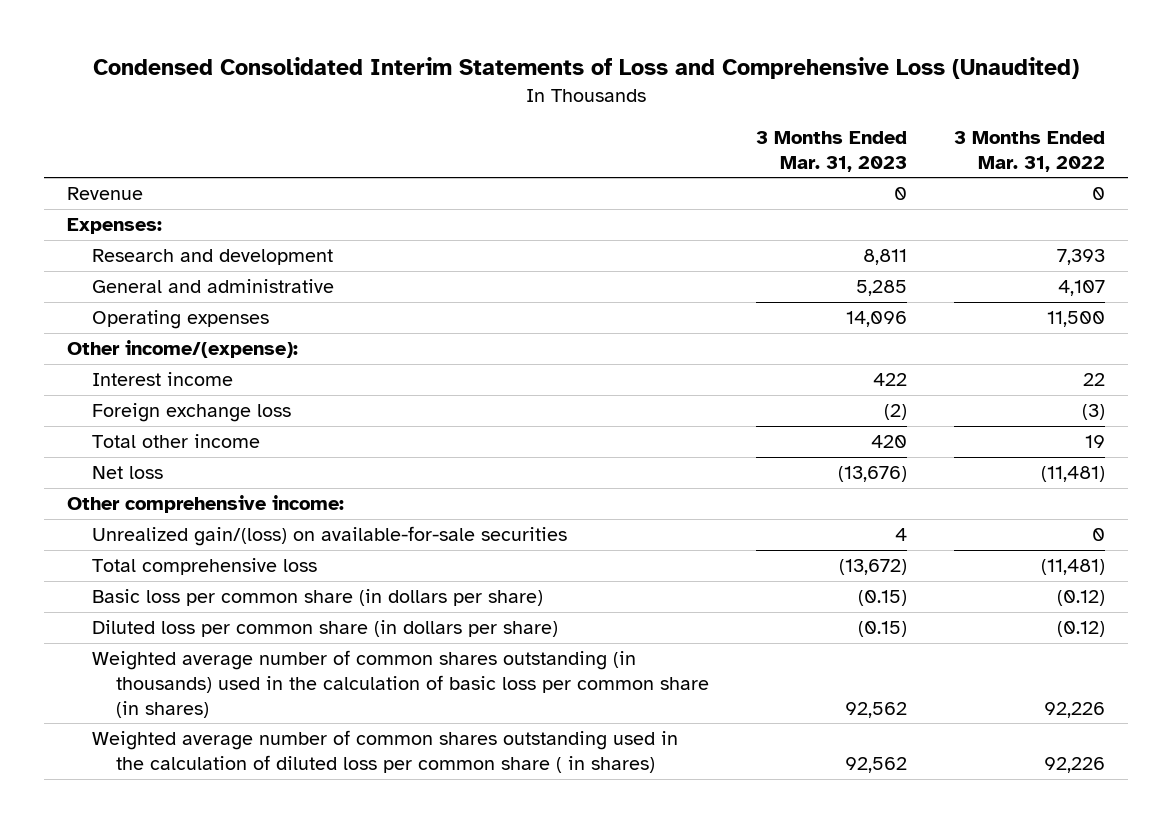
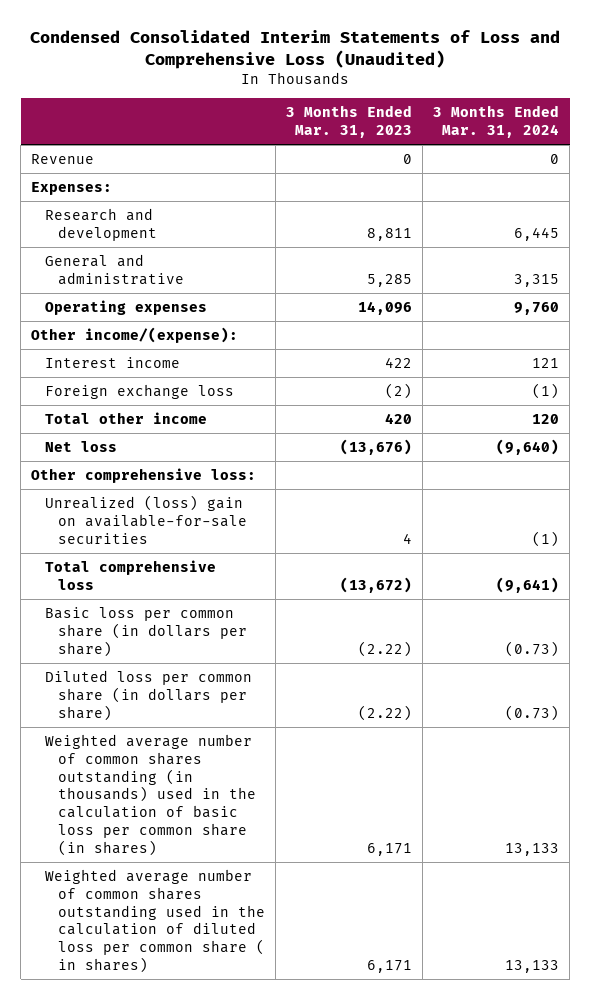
- | 3 Months Ended Mar. 31, 2023 | 3 Months Ended Mar. 31, 2022
+ | 3 Months Ended Mar. 31, 2023 | 3 Months Ended Mar. 31, 2024
- Other comprehensive income:
- Unrealized gain/(loss) on available-for-sale securities | 4 | 0
+ Other comprehensive loss:
+ Unrealized (loss) gain on available-for-sale securities | 4 | (1)
- Basic loss per common share (in dollars per share) | (0.15) | (0.12)
- Diluted loss per common share (in dollars per share) | (0.15) | (0.12)
- Weighted average number of common shares outstanding (in thousands) used in the calculation of basic loss per common share (in shares) | 92,562 | 92,226
- Weighted average number of common shares outstanding used in the calculation of diluted loss per common share ( in shares) | 92,562 | 92,226
+ Basic loss per common share (in dollars per share) | (2.22) | (0.73)
+ Diluted loss per common share (in dollars per share) | (2.22) | (0.73)
+ Weighted average number of common shares outstanding (in thousands) used in the calculation of basic loss per common share (in shares) | 6,171 | 13,133
+ Weighted average number of common shares outstanding used in the calculation of diluted loss per common share ( in shares) | 6,171 | 13,133

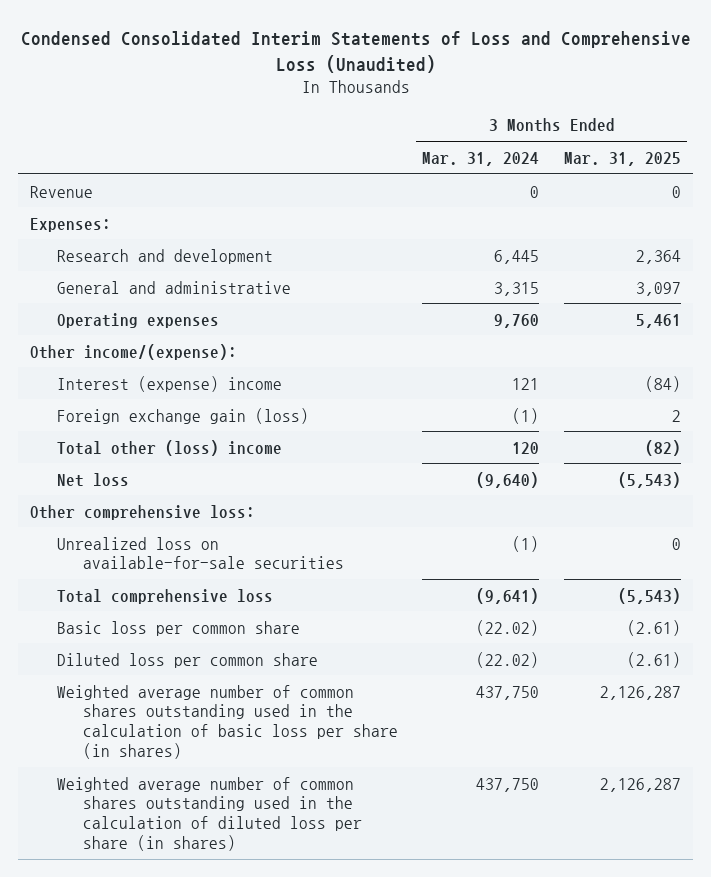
- | 3 Months Ended Mar. 31, 2023 | 3 Months Ended Mar. 31, 2024
+ | 3 Months Ended Mar. 31, 2024 | 3 Months Ended Mar. 31, 2025
- Interest income | 422 | 121
- Foreign exchange loss | (2) | (1)
- Total other income | 420 | 120
+ Interest (expense) income | 121 | (84)
+ Foreign exchange gain (loss) | (1) | 2
+ Total other (loss) income | 120 | (82)
- Unrealized (loss) gain on available-for-sale securities | 4 | (1)
+ Unrealized loss on available-for-sale securities | (1) | 0
- Basic loss per common share (in dollars per share) | (2.22) | (0.73)
- Diluted loss per common share (in dollars per share) | (2.22) | (0.73)
- Weighted average number of common shares outstanding (in thousands) used in the calculation of basic loss per common share (in shares) | 6,171 | 13,133
- Weighted average number of common shares outstanding used in the calculation of diluted loss per common share ( in shares) | 6,171 | 13,133
+ Basic loss per common share | (22.02) | (2.61)
+ Diluted loss per common share | (22.02) | (2.61)
+ Weighted average number of common shares outstanding used in the calculation of basic loss per share (in shares) | 437,750 | 2,126,287
+ Weighted average number of common shares outstanding used in the calculation of diluted loss per share (in shares) | 437,750 | 2,126,287

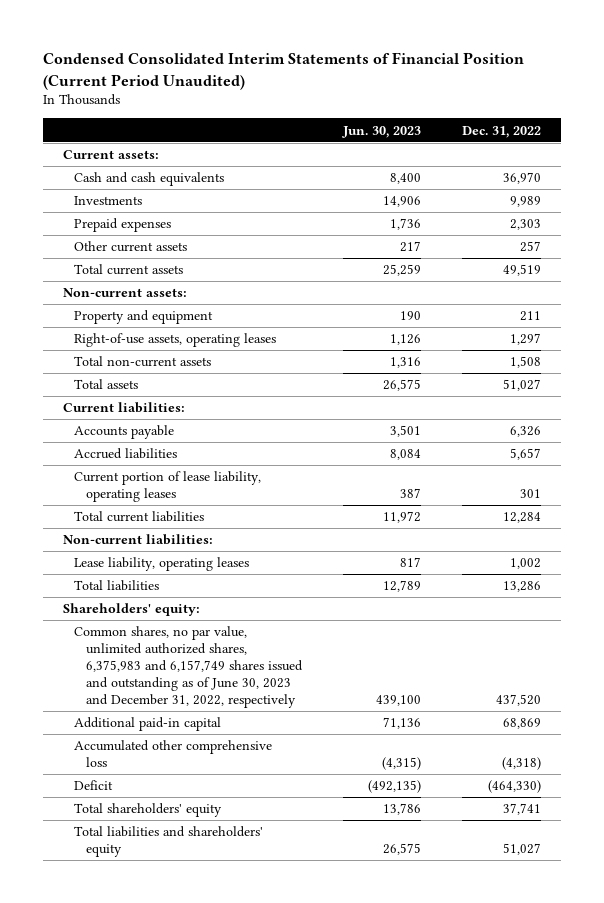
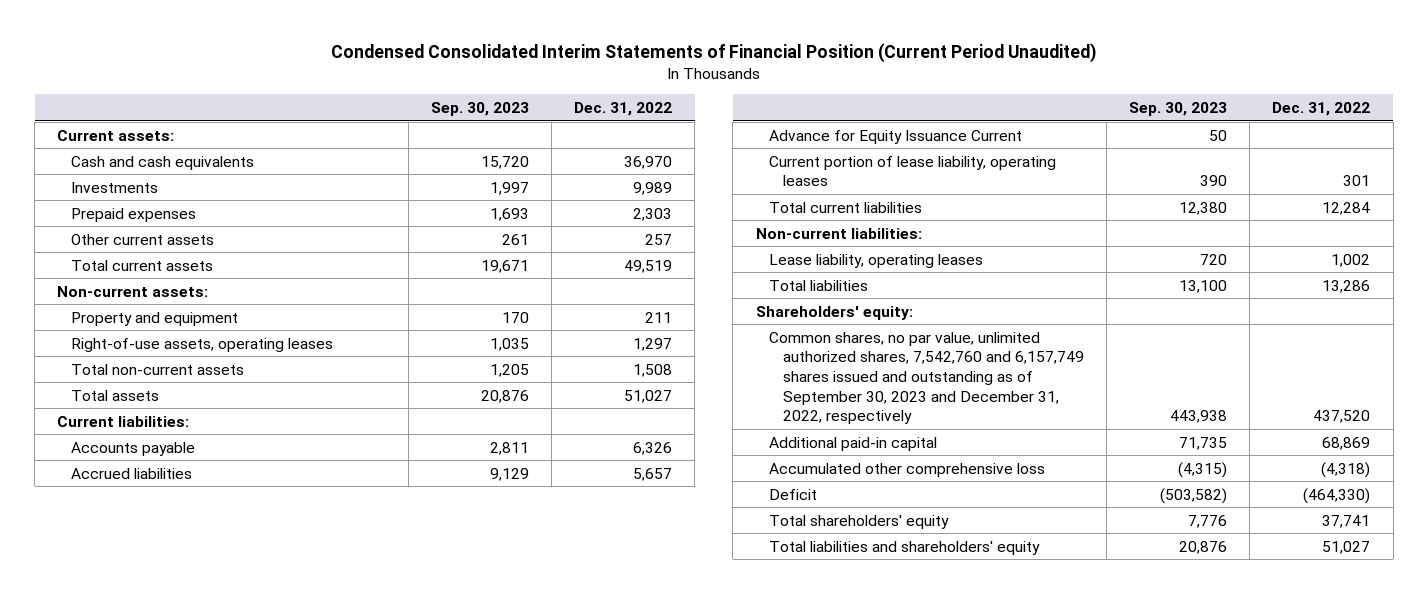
- | Jun. 30, 2023 | Dec. 31, 2022
+ | Sep. 30, 2023 | Dec. 31, 2022
+ Advance for Equity Issuance Current | 50 |
- Common shares, no par value, unlimited authorized shares, 6,375,983 and 6,157,749 shares issued and outstanding as of June 30, 2023 and December 31, 2022, respectively | 439,100 | 437,520
+ Common shares, no par value, unlimited authorized shares, 7,542,760 and 6,157,749 shares issued and outstanding as of September 30, 2023 and December 31, 2022, respectively | 443,938 | 437,520

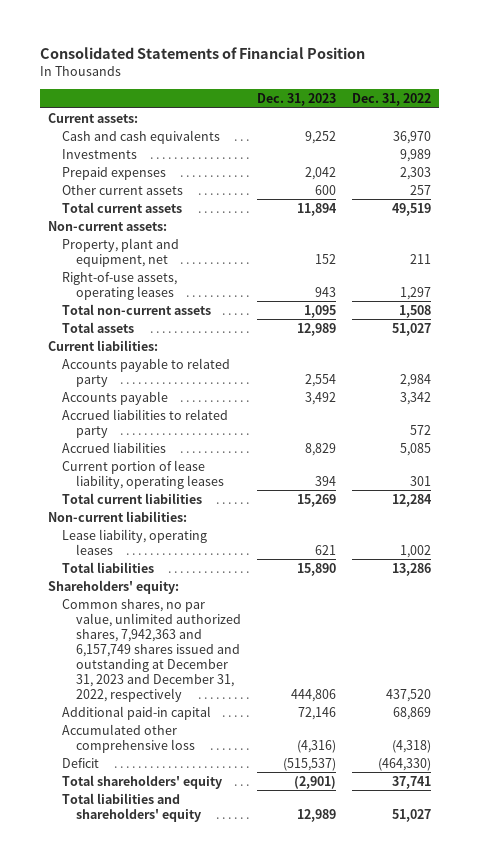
- Condensed Consolidated Interim Statements of Financial Position (Current Period Unaudited)
+ Consolidated Statements of Financial Position
- | Sep. 30, 2023 | Dec. 31, 2022
+ | Dec. 31, 2023 | Dec. 31, 2022
- Property and equipment | 170 | 211
+ Property, plant and equipment, net | 152 | 211
- Accounts payable | 2,811 | 6,326
- Accrued liabilities | 9,129 | 5,657
- Advance for Equity Issuance Current | 50 |
+ Accounts payable to related party | 2,554 | 2,984
+ Accounts payable | 3,492 | 3,342
+ Accrued liabilities to related party | | 572
+ Accrued liabilities | 8,829 | 5,085
- Common shares, no par value, unlimited authorized shares, 7,542,760 and 6,157,749 shares issued and outstanding as of September 30, 2023 and December 31, 2022, respectively | 443,938 | 437,520
+ Common shares, no par value, unlimited authorized shares, 7,942,363 and 6,157,749 shares issued and outstanding at December 31, 2023 and December 31, 2022, respectively | 444,806 | 437,520

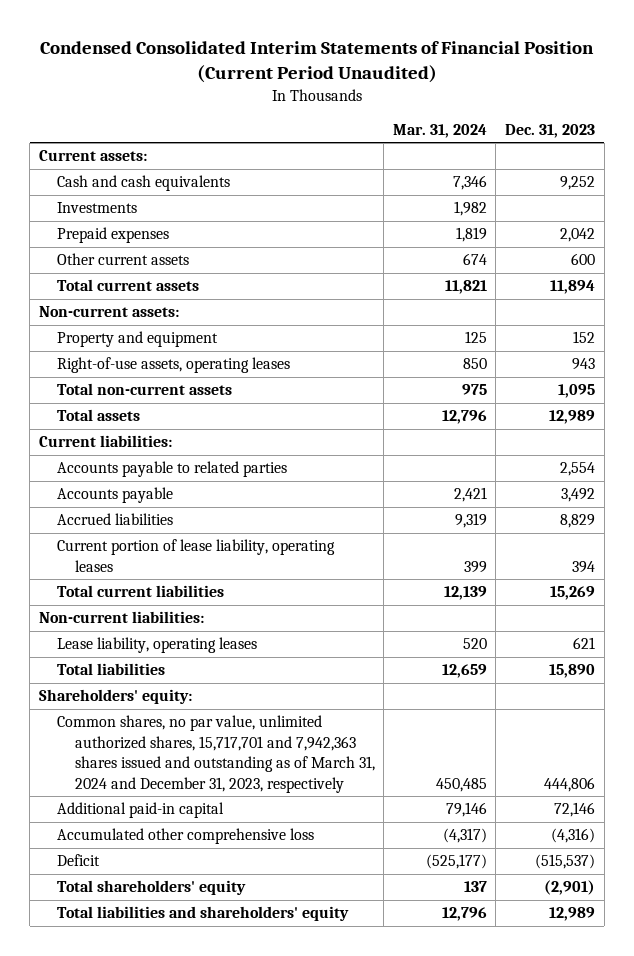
- Consolidated Statements of Financial Position
+ Condensed Consolidated Interim Statements of Financial Position (Current Period Unaudited)
- | Dec. 31, 2023 | Dec. 31, 2022
+ | Mar. 31, 2024 | Dec. 31, 2023
- Property, plant and equipment, net | 152 | 211
+ Property and equipment | 125 | 152
- Accounts payable to related party | 2,554 | 2,984
+ Accounts payable to related parties | | 2,554
- Accrued liabilities to related party | | 572
- Common shares, no par value, unlimited authorized shares, 7,942,363 and 6,157,749 shares issued and outstanding at December 31, 2023 and December 31, 2022, respectively | 444,806 | 437,520
+ Common shares, no par value, unlimited authorized shares, 15,717,701 and 7,942,363 shares issued and outstanding as of March 31, 2024 and December 31, 2023, respectively | 450,485 | 444,806

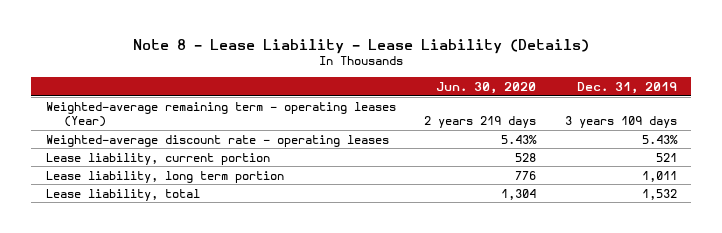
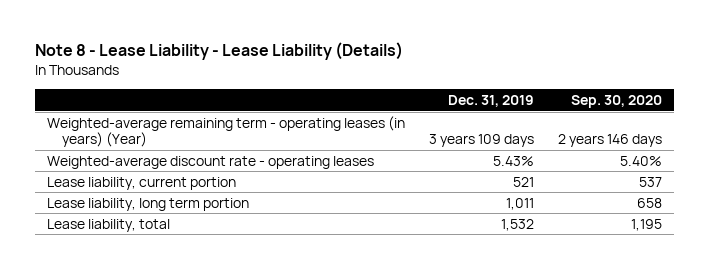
- | Jun. 30, 2020 | Dec. 31, 2019
+ | Dec. 31, 2019 | Sep. 30, 2020
- Weighted-average remaining term - operating leases (Year) | 2 years 219 days | 3 years 109 days
+ Weighted-average remaining term - operating leases (in years) (Year) | 3 years 109 days | 2 years 146 days

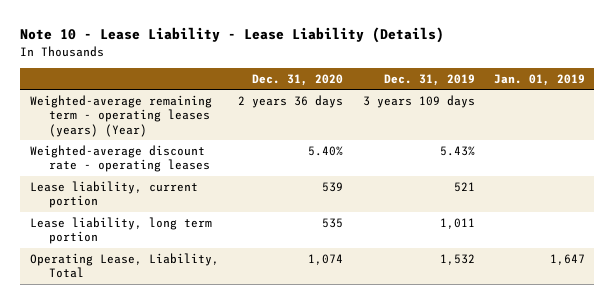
- Note 8 - Lease Liability - Lease Liability (Details)
+ Note 10 - Lease Liability - Lease Liability (Details)
- | Dec. 31, 2019 | Sep. 30, 2020
+ | Dec. 31, 2020 | Dec. 31, 2019 | Jan. 01, 2019
- Weighted-average remaining term - operating leases (in years) (Year) | 3 years 109 days | 2 years 146 days
+ Weighted-average remaining term - operating leases (years) (Year) | 2 years 36 days | 3 years 109 days |
- Lease liability, total | 1,532 | 1,195
+ Operating Lease, Liability, Total | 1,074 | 1,532 | 1,647

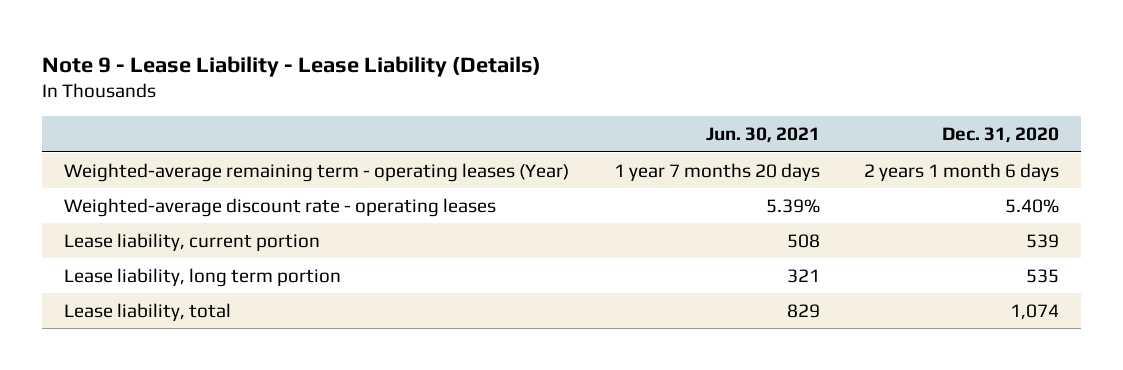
- Note 10 - Lease Liability - Lease Liability (Details)
+ Note 9 - Lease Liability - Lease Liability (Details)
- | Dec. 31, 2020 | Dec. 31, 2019 | Jan. 01, 2019
+ | Jun. 30, 2021 | Dec. 31, 2020
- Weighted-average remaining term - operating leases (years) (Year) | 2 years 36 days | 3 years 109 days |
+ Weighted-average remaining term - operating leases (Year) | 1 year 7 months 20 days | 2 years 1 month 6 days
- Operating Lease, Liability, Total | 1,074 | 1,532 | 1,647
+ Lease liability, total | 829 | 1,074

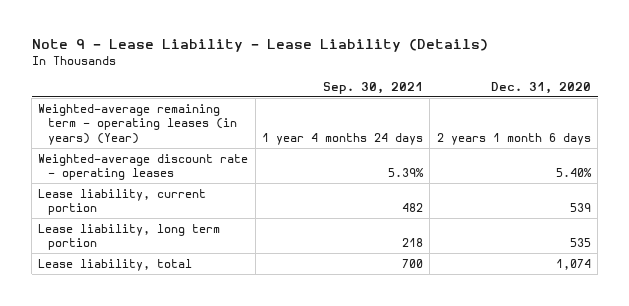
- | Jun. 30, 2021 | Dec. 31, 2020
+ | Sep. 30, 2021 | Dec. 31, 2020
- Weighted-average remaining term - operating leases (Year) | 1 year 7 months 20 days | 2 years 1 month 6 days
+ Weighted-average remaining term - operating leases (in years) (Year) | 1 year 4 months 24 days | 2 years 1 month 6 days

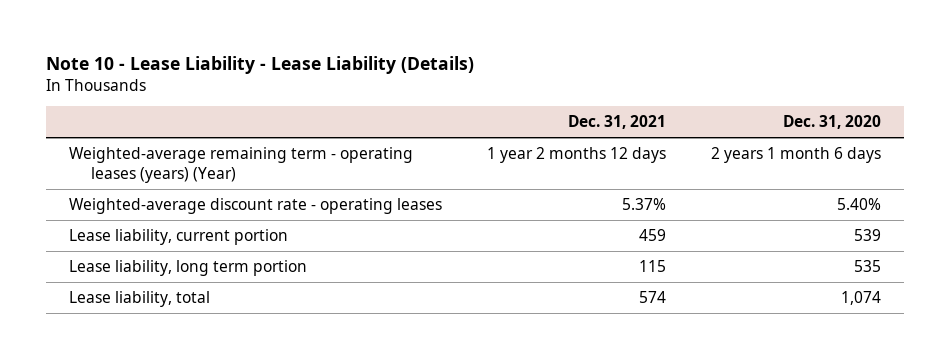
- Note 9 - Lease Liability - Lease Liability (Details)
+ Note 10 - Lease Liability - Lease Liability (Details)
- | Sep. 30, 2021 | Dec. 31, 2020
+ | Dec. 31, 2021 | Dec. 31, 2020
- Weighted-average remaining term - operating leases (in years) (Year) | 1 year 4 months 24 days | 2 years 1 month 6 days
+ Weighted-average remaining term - operating leases (years) (Year) | 1 year 2 months 12 days | 2 years 1 month 6 days

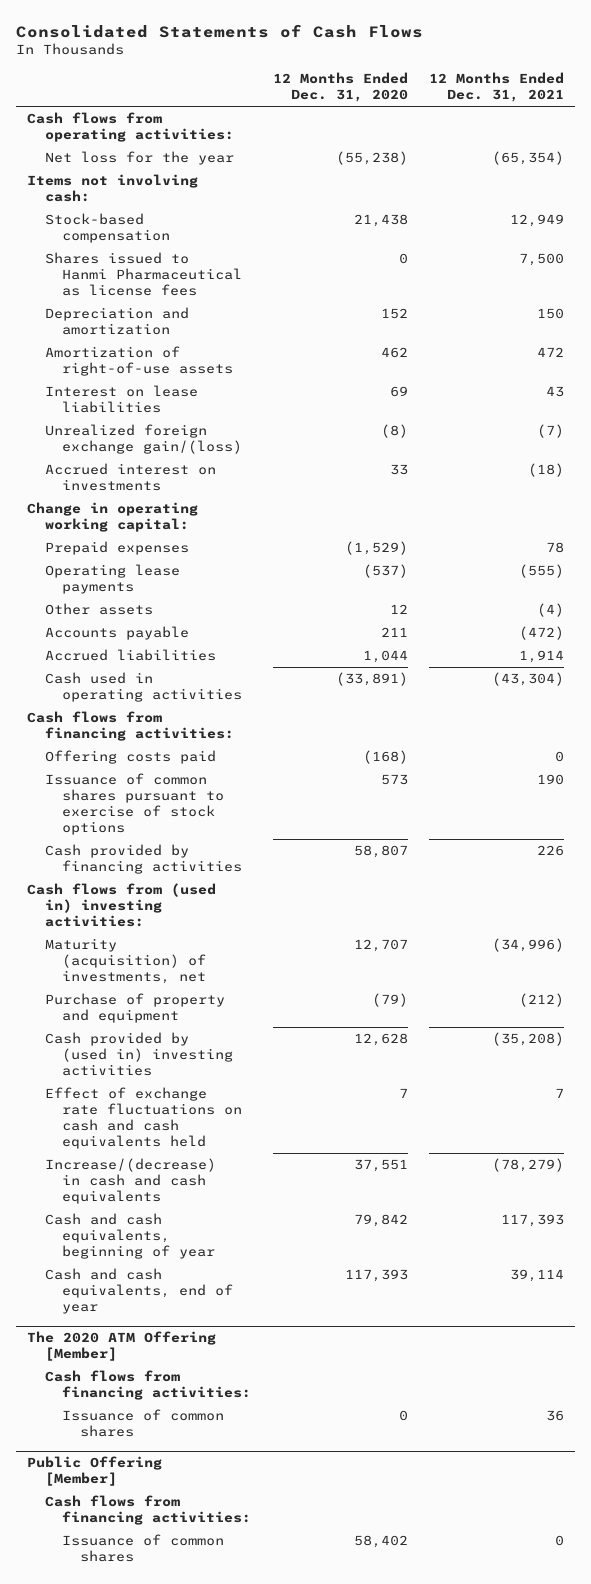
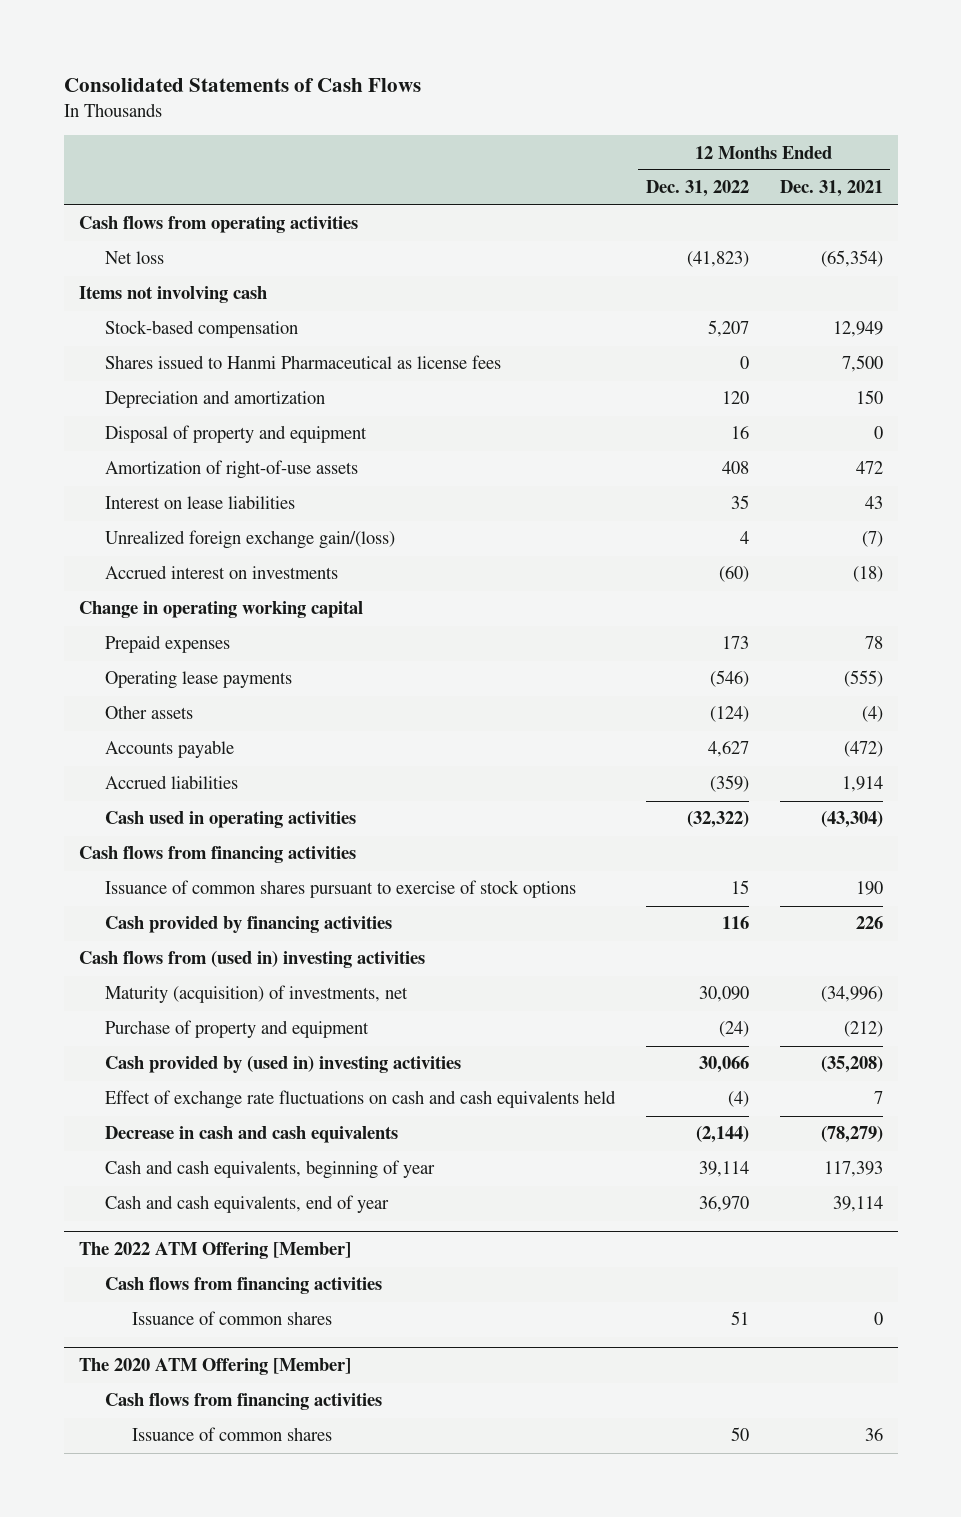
- | 12 Months Ended Dec. 31, 2020 | 12 Months Ended Dec. 31, 2021
+ | 12 Months Ended Dec. 31, 2022 | 12 Months Ended Dec. 31, 2021
- Cash flows from operating activities:
- Net loss for the year | (55,238) | (65,354)
- Items not involving cash:
+ Cash flows from operating activities
+ Net loss | (41,823) | (65,354)
+ Items not involving cash
+ Disposal of property and equipment | 16 | 0
- Change in operating working capital:
+ Change in operating working capital
- Cash flows from financing activities:
- Offering costs paid | (168) | 0
+ Cash flows from financing activities
- Cash flows from (used in) investing activities:
+ Cash flows from (used in) investing activities
- Increase/(decrease) in cash and cash equivalents | 37,551 | (78,279)
+ Decrease in cash and cash equivalents | (2,144) | (78,279)
+ The 2022 ATM Offering [Member]
+ Cash flows from financing activities
+ Issuance of common shares | 51 | 0
@ The 2020 ATM Offering [Member]
- Cash flows from financing activities:
+ Cash flows from financing activities
- Public Offering [Member]
- Cash flows from financing activities:
- Issuance of common shares | 58,402 | 0

